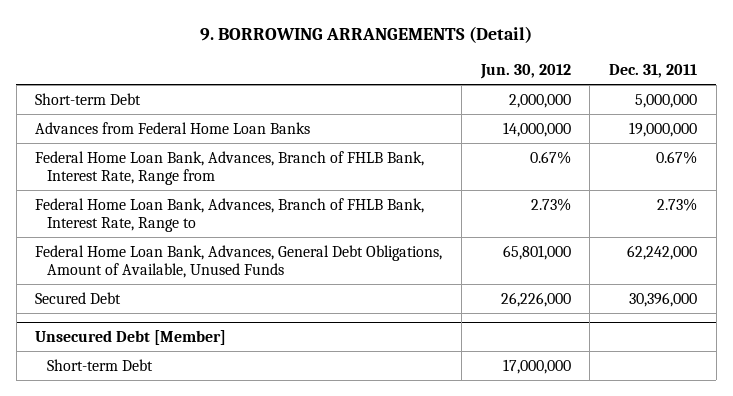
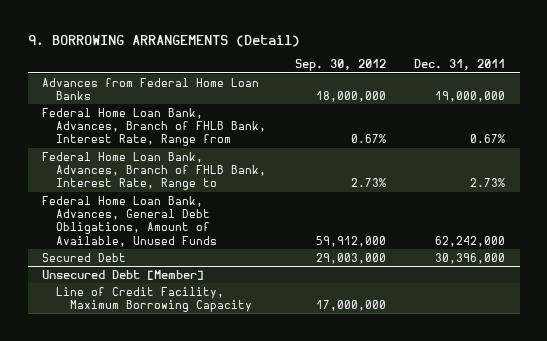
- | Jun. 30, 2012 | Dec. 31, 2011
+ | Sep. 30, 2012 | Dec. 31, 2011
- Short-term Debt | 2,000,000 | 5,000,000
@ Unsecured Debt [Member]
- Short-term Debt | 17,000,000 |
+ Line of Credit Facility, Maximum Borrowing Capacity | 17,000,000 |

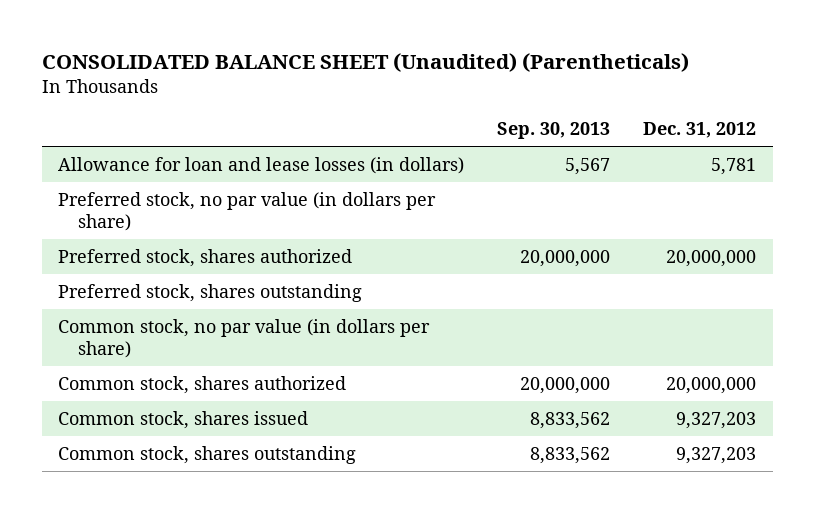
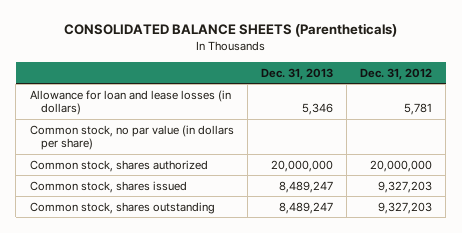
- CONSOLIDATED BALANCE SHEET (Unaudited) (Parentheticals)
+ CONSOLIDATED BALANCE SHEETS (Parentheticals)
- | Sep. 30, 2013 | Dec. 31, 2012
+ | Dec. 31, 2013 | Dec. 31, 2012
- Preferred stock, no par value (in dollars per share)
- Preferred stock, shares authorized | 20,000,000 | 20,000,000
- Preferred stock, shares outstanding

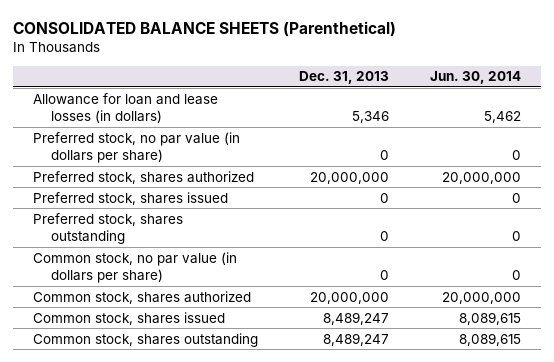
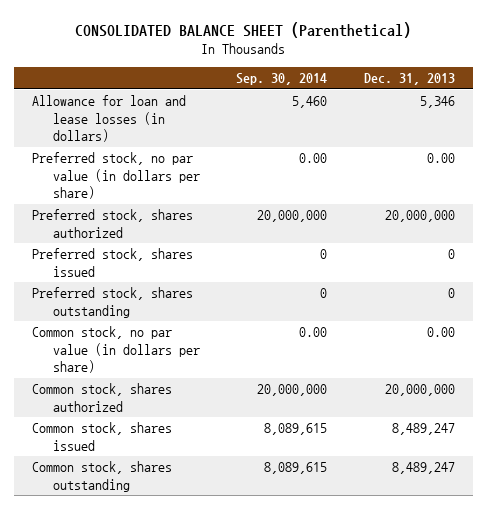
- CONSOLIDATED BALANCE SHEETS (Parenthetical)
+ CONSOLIDATED BALANCE SHEET (Parenthetical)
- | Dec. 31, 2013 | Jun. 30, 2014
+ | Sep. 30, 2014 | Dec. 31, 2013
- Preferred stock, no par value (in dollars per share) | 0 | 0
+ Preferred stock, no par value (in dollars per share) | 0.00 | 0.00
- Common stock, no par value (in dollars per share) | 0 | 0
+ Common stock, no par value (in dollars per share) | 0.00 | 0.00

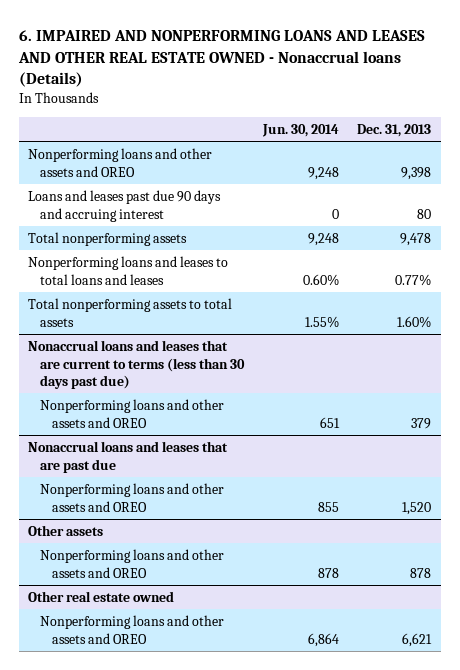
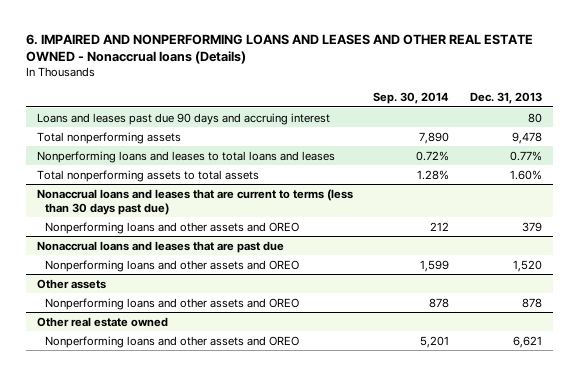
- | Jun. 30, 2014 | Dec. 31, 2013
+ | Sep. 30, 2014 | Dec. 31, 2013
- Nonperforming loans and other assets and OREO | 9,248 | 9,398

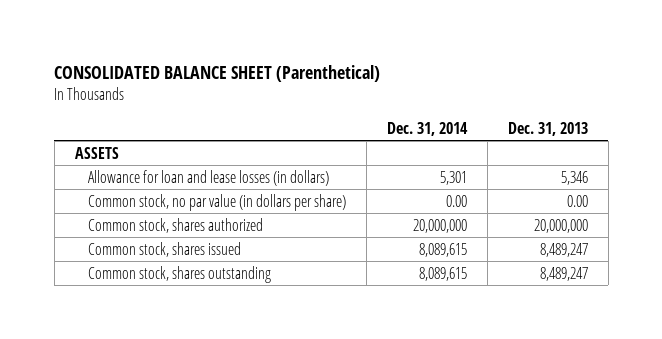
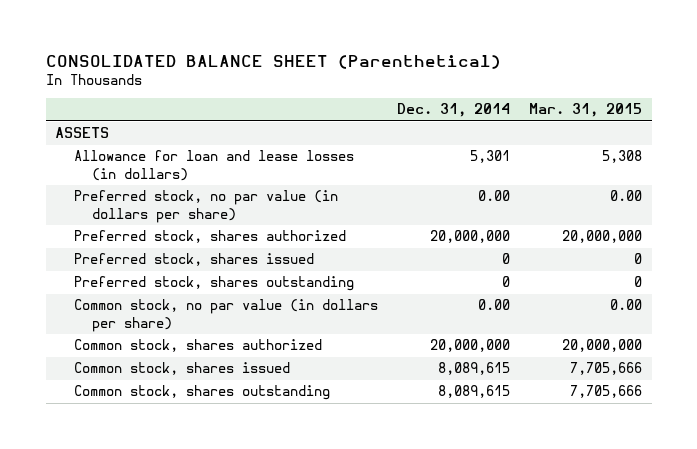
- | Dec. 31, 2014 | Dec. 31, 2013
+ | Dec. 31, 2014 | Mar. 31, 2015
+ Preferred stock, no par value (in dollars per share) | 0.00 | 0.00
+ Preferred stock, shares authorized | 20,000,000 | 20,000,000
+ Preferred stock, shares issued | 0 | 0
+ Preferred stock, shares outstanding | 0 | 0

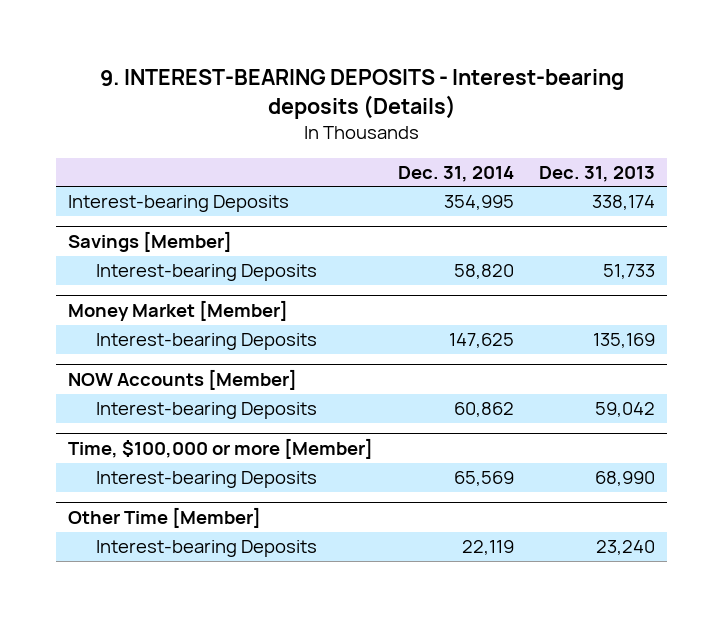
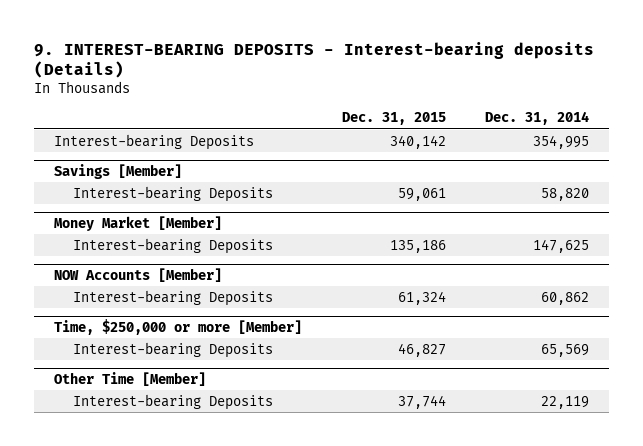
- | Dec. 31, 2014 | Dec. 31, 2013
+ | Dec. 31, 2015 | Dec. 31, 2014
- Time, $100,000 or more [Member]
+ Time, $250,000 or more [Member]

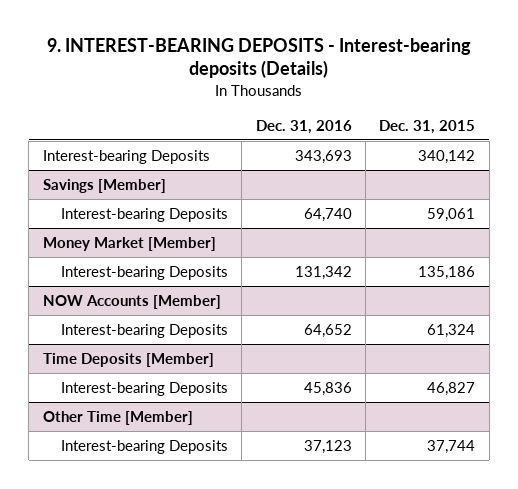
- | Dec. 31, 2015 | Dec. 31, 2014
+ | Dec. 31, 2016 | Dec. 31, 2015
- Time, $250,000 or more [Member]
+ Time Deposits [Member]

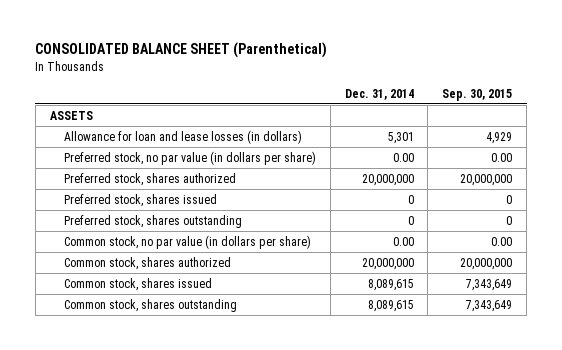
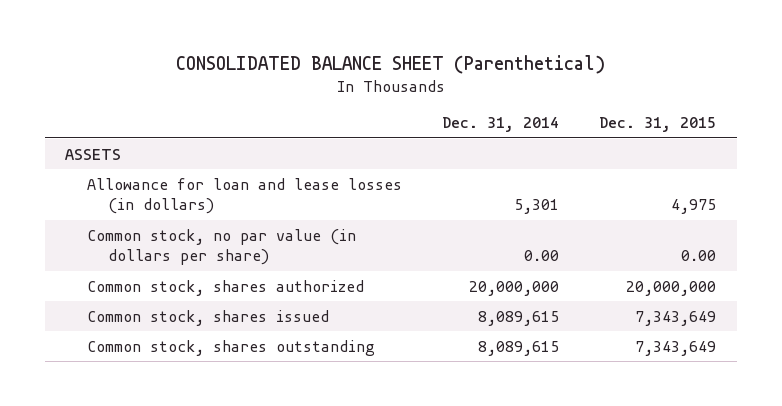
- | Dec. 31, 2014 | Sep. 30, 2015
+ | Dec. 31, 2014 | Dec. 31, 2015
- Preferred stock, no par value (in dollars per share) | 0.00 | 0.00
- Preferred stock, shares authorized | 20,000,000 | 20,000,000
- Preferred stock, shares issued | 0 | 0
- Preferred stock, shares outstanding | 0 | 0

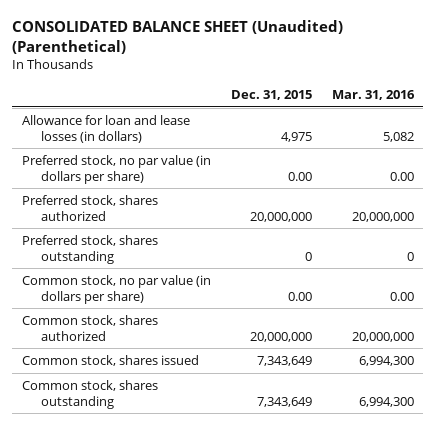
- CONSOLIDATED BALANCE SHEET (Parenthetical)
+ CONSOLIDATED BALANCE SHEET (Unaudited) (Parenthetical)
- | Dec. 31, 2014 | Dec. 31, 2015
+ | Dec. 31, 2015 | Mar. 31, 2016
- ASSETS
+ Preferred stock, no par value (in dollars per share) | 0.00 | 0.00
+ Preferred stock, shares authorized | 20,000,000 | 20,000,000
+ Preferred stock, shares outstanding | 0 | 0

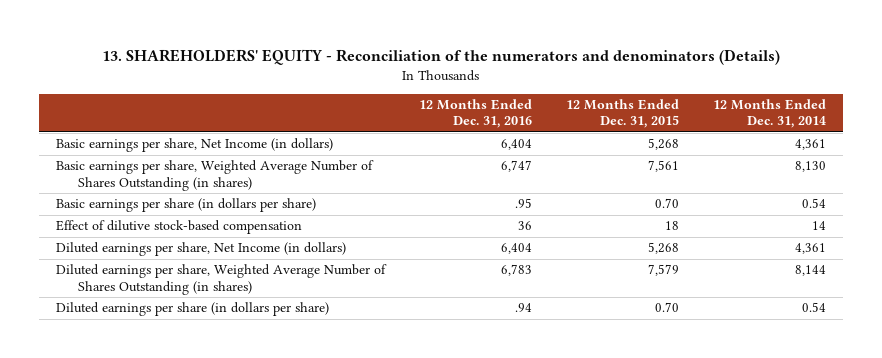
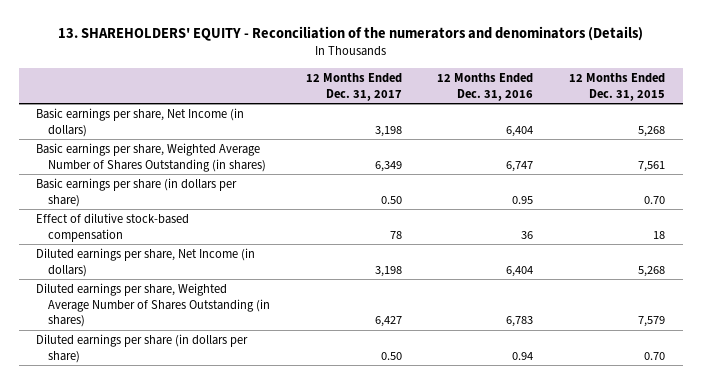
- | 12 Months Ended Dec. 31, 2016 | 12 Months Ended Dec. 31, 2015 | 12 Months Ended Dec. 31, 2014
+ | 12 Months Ended Dec. 31, 2017 | 12 Months Ended Dec. 31, 2016 | 12 Months Ended Dec. 31, 2015
- Basic earnings per share (in dollars per share) | .95 | 0.70 | 0.54
+ Basic earnings per share (in dollars per share) | 0.50 | 0.95 | 0.70
- Diluted earnings per share (in dollars per share) | .94 | 0.70 | 0.54
+ Diluted earnings per share (in dollars per share) | 0.50 | 0.94 | 0.70

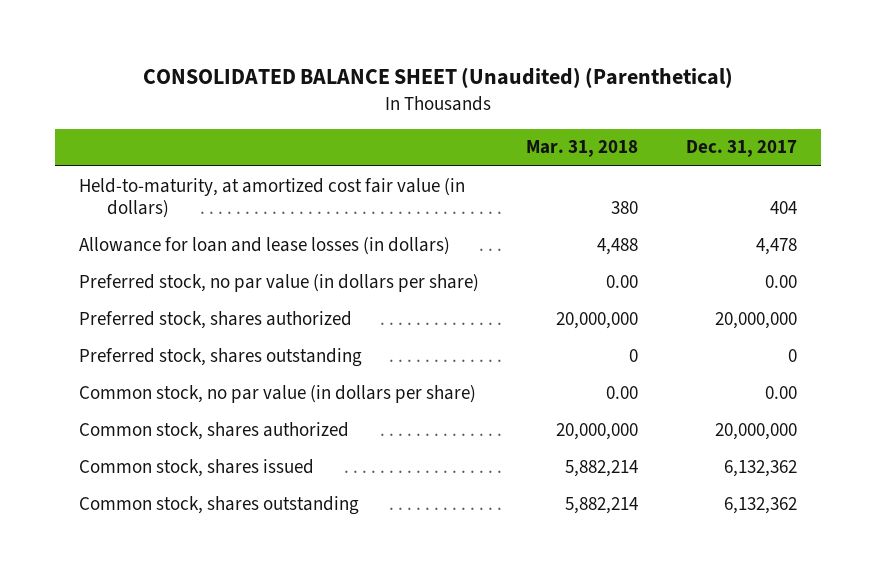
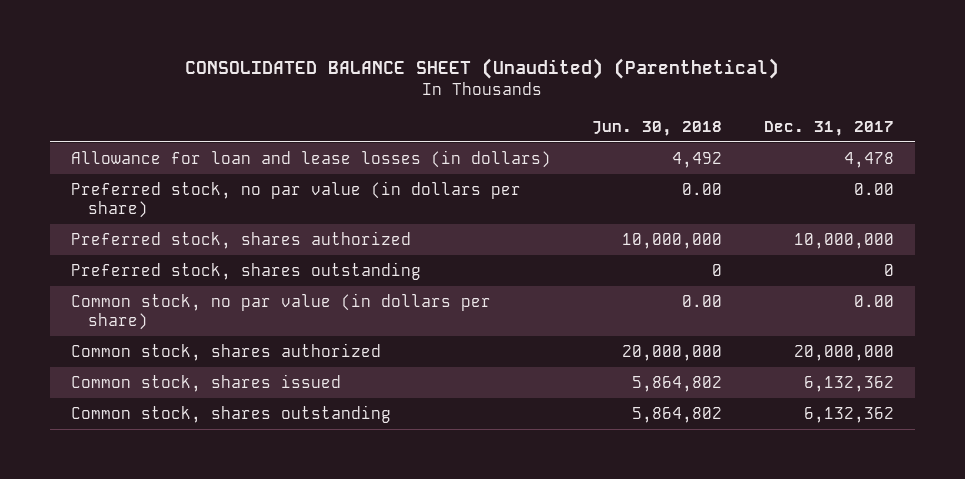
- | Mar. 31, 2018 | Dec. 31, 2017
+ | Jun. 30, 2018 | Dec. 31, 2017
- Held-to-maturity, at amortized cost fair value (in dollars) | 380 | 404
- Preferred stock, shares authorized | 20,000,000 | 20,000,000
+ Preferred stock, shares authorized | 10,000,000 | 10,000,000

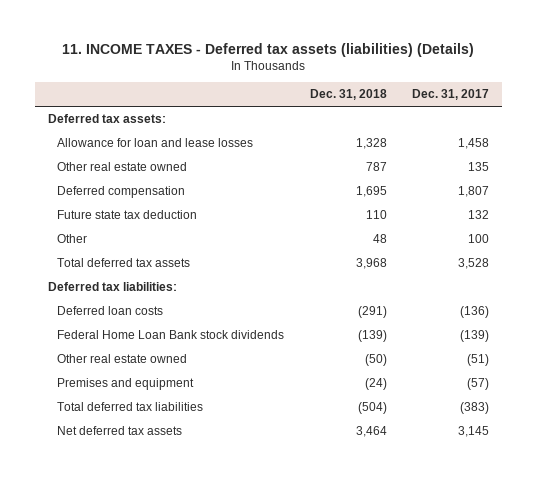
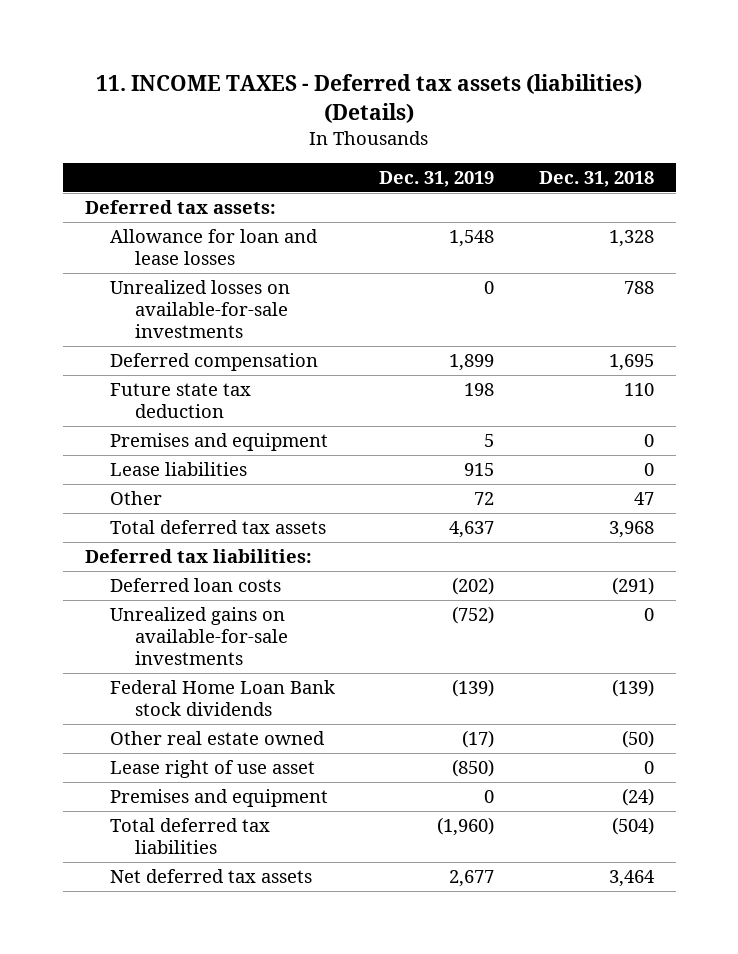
- | Dec. 31, 2018 | Dec. 31, 2017
+ | Dec. 31, 2019 | Dec. 31, 2018
- Other real estate owned | 787 | 135
+ Unrealized losses on available-for-sale investments | 0 | 788
- Other | 48 | 100
+ Premises and equipment | 5 | 0
+ Lease liabilities | 915 | 0
+ Other | 72 | 47
+ Unrealized gains on available-for-sale investments | (752) | 0
+ Lease right of use asset | (850) | 0

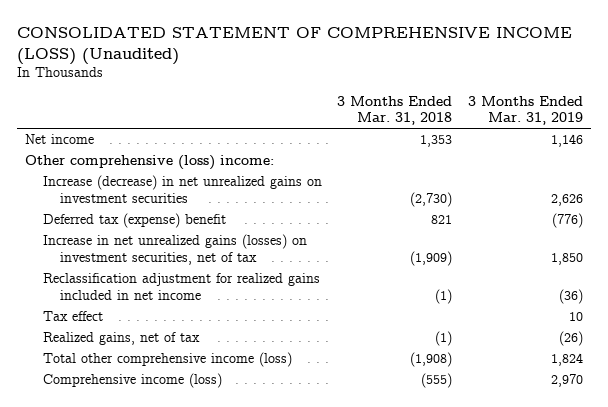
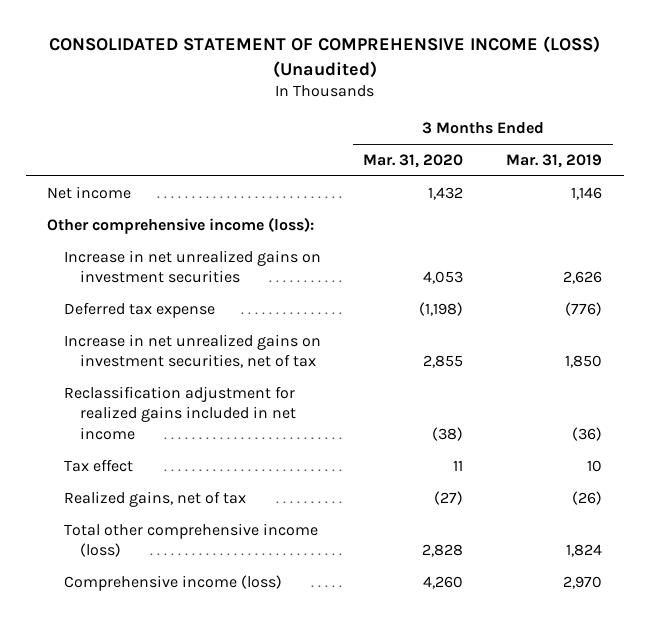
- | 3 Months Ended Mar. 31, 2018 | 3 Months Ended Mar. 31, 2019
+ | 3 Months Ended Mar. 31, 2020 | 3 Months Ended Mar. 31, 2019
- Other comprehensive (loss) income:
- Increase (decrease) in net unrealized gains on investment securities | (2,730) | 2,626
- Deferred tax (expense) benefit | 821 | (776)
- Increase in net unrealized gains (losses) on investment securities, net of tax | (1,909) | 1,850
+ Other comprehensive income (loss):
+ Increase in net unrealized gains on investment securities | 4,053 | 2,626
+ Deferred tax expense | (1,198) | (776)
+ Increase in net unrealized gains on investment securities, net of tax | 2,855 | 1,850

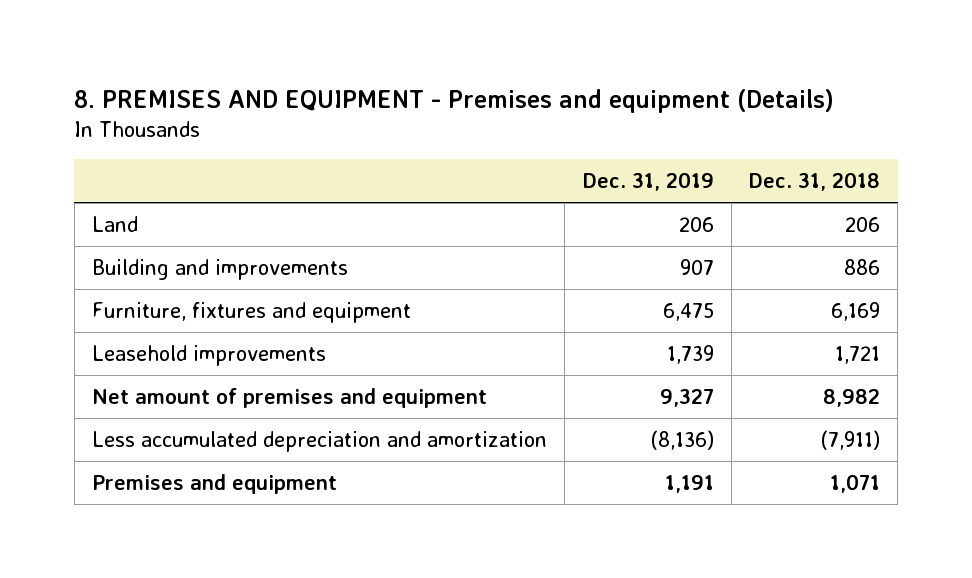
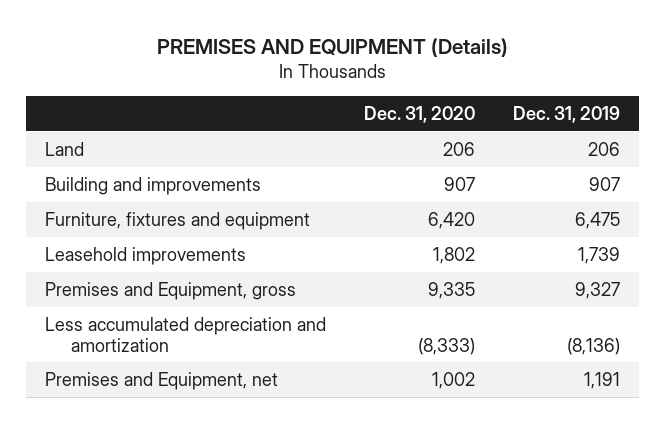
- 8. PREMISES AND EQUIPMENT - Premises and equipment (Details)
+ PREMISES AND EQUIPMENT (Details)
- | Dec. 31, 2019 | Dec. 31, 2018
+ | Dec. 31, 2020 | Dec. 31, 2019
- Net amount of premises and equipment | 9,327 | 8,982
+ Premises and Equipment, gross | 9,335 | 9,327
- Premises and equipment | 1,191 | 1,071
+ Premises and Equipment, net | 1,002 | 1,191

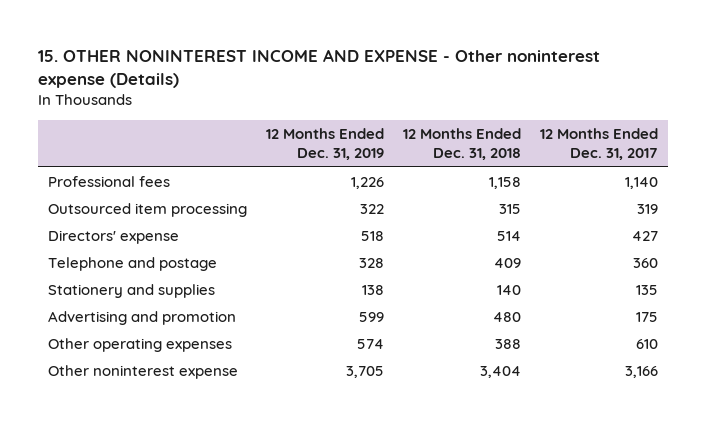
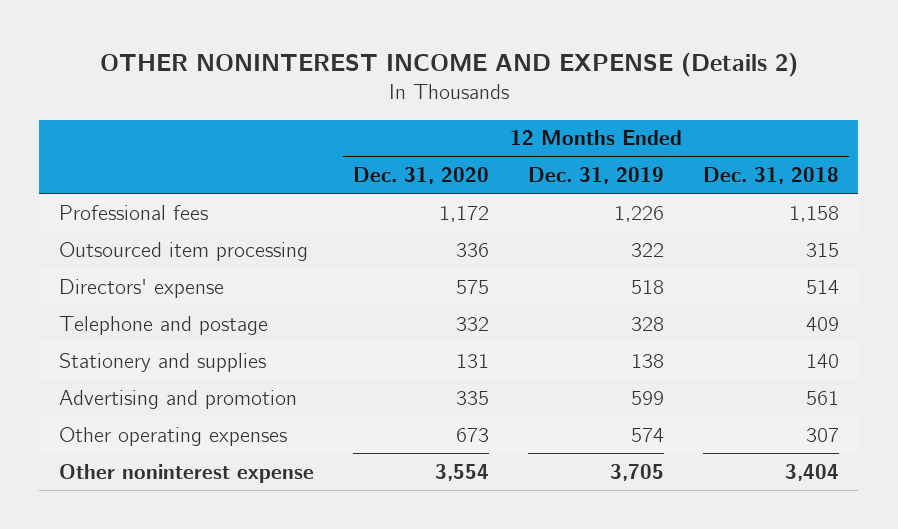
- 15. OTHER NONINTEREST INCOME AND EXPENSE - Other noninterest expense (Details)
+ OTHER NONINTEREST INCOME AND EXPENSE (Details 2)
- | 12 Months Ended Dec. 31, 2019 | 12 Months Ended Dec. 31, 2018 | 12 Months Ended Dec. 31, 2017
+ | 12 Months Ended Dec. 31, 2020 | 12 Months Ended Dec. 31, 2019 | 12 Months Ended Dec. 31, 2018
- Advertising and promotion | 599 | 480 | 175
- Other operating expenses | 574 | 388 | 610
+ Advertising and promotion | 335 | 599 | 561
+ Other operating expenses | 673 | 574 | 307

